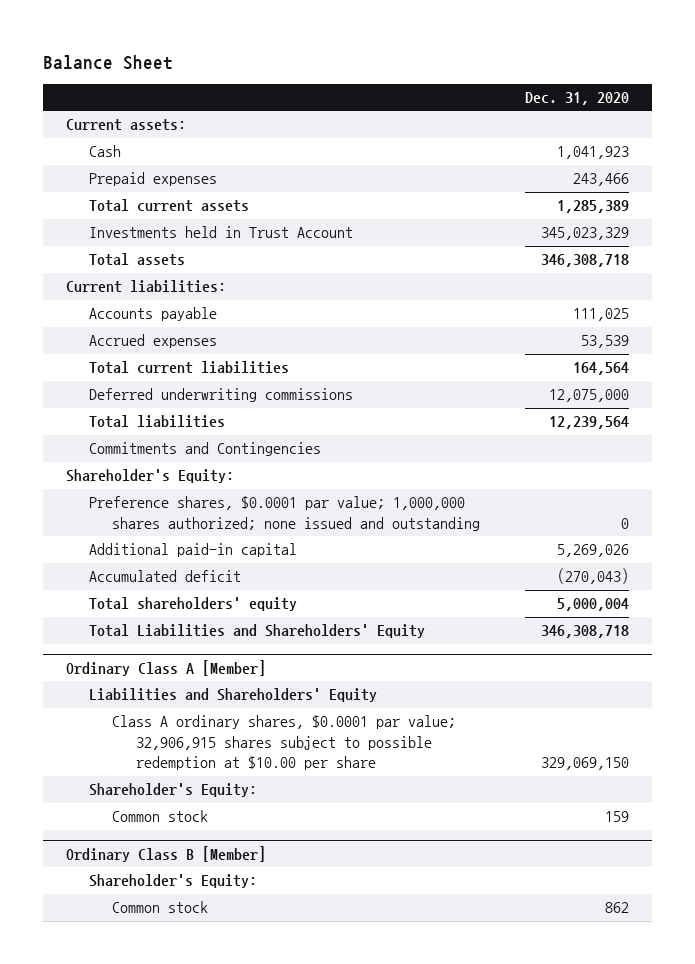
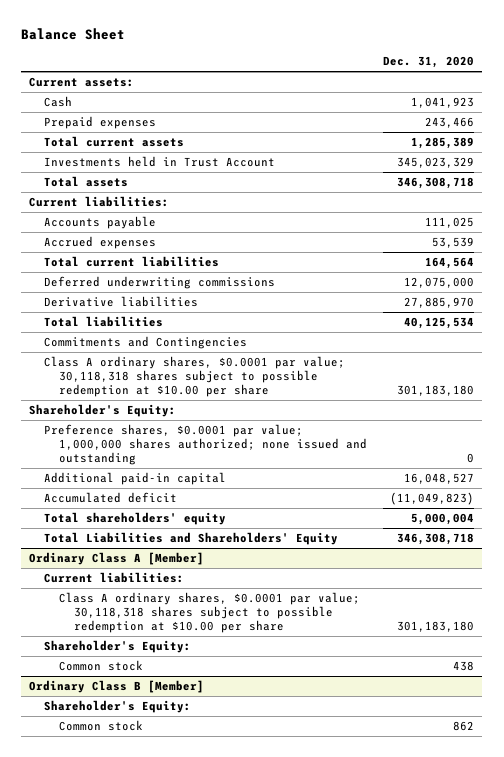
- Total liabilities | 12,239,564
+ Derivative liabilities | 27,885,970
+ Total liabilities | 40,125,534
+ Class A ordinary shares, $0.0001 par value; 30,118,318 shares subject to possible redemption at $10.00 per share | 301,183,180
- Additional paid-in capital | 5,269,026
- Accumulated deficit | (270,043)
+ Additional paid-in capital | 16,048,527
+ Accumulated deficit | (11,049,823)
@ Ordinary Class A [Member]
- Liabilities and Shareholders' Equity
- Class A ordinary shares, $0.0001 par value; 32,906,915 shares subject to possible redemption at $10.00 per share | 329,069,150
+ Current liabilities:
+ Class A ordinary shares, $0.0001 par value; 30,118,318 shares subject to possible redemption at $10.00 per share | 301,183,180
- Common stock | 159
+ Common stock | 438

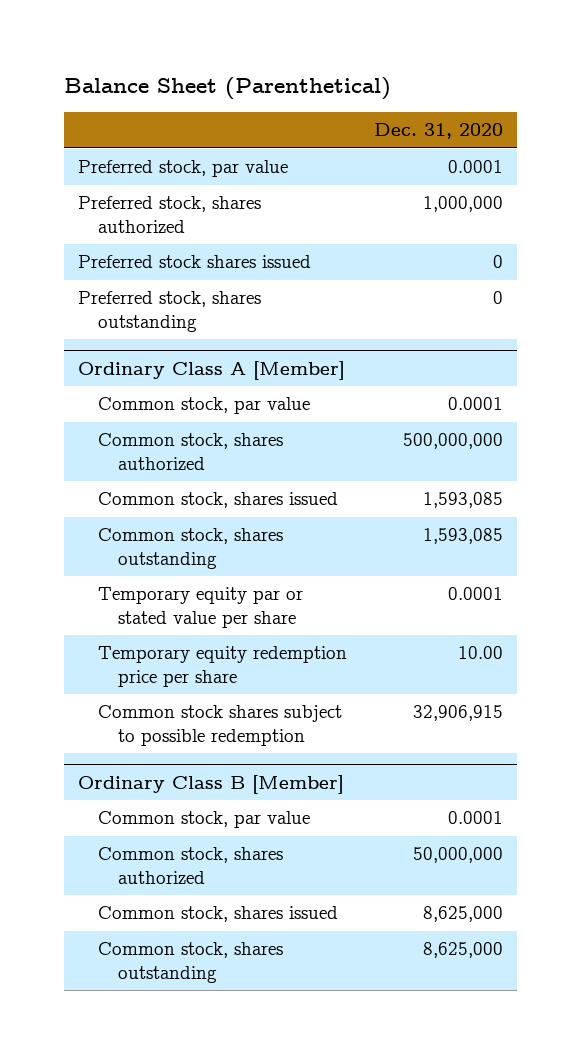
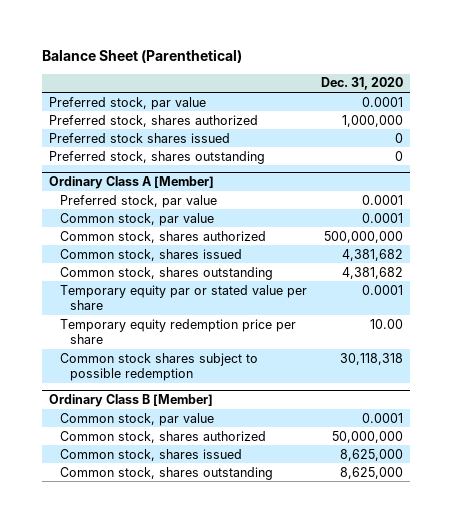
@ Ordinary Class A [Member]
+ Preferred stock, par value | 0.0001
- Common stock, shares issued | 1,593,085
- Common stock, shares outstanding | 1,593,085
+ Common stock, shares issued | 4,381,682
+ Common stock, shares outstanding | 4,381,682
- Common stock shares subject to possible redemption | 32,906,915
+ Common stock shares subject to possible redemption | 30,118,318

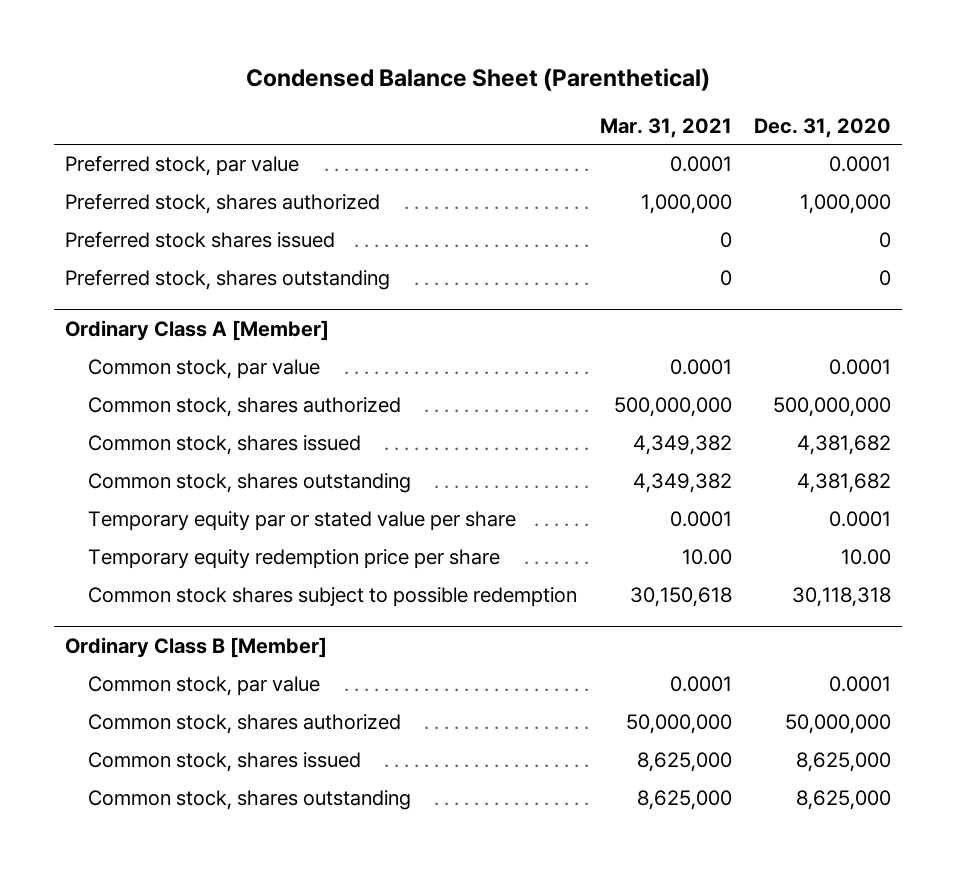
- Balance Sheet (Parenthetical)
+ Condensed Balance Sheet (Parenthetical)
- | Dec. 31, 2020
+ | Mar. 31, 2021 | Dec. 31, 2020
@ Ordinary Class A [Member]
- Preferred stock, par value | 0.0001

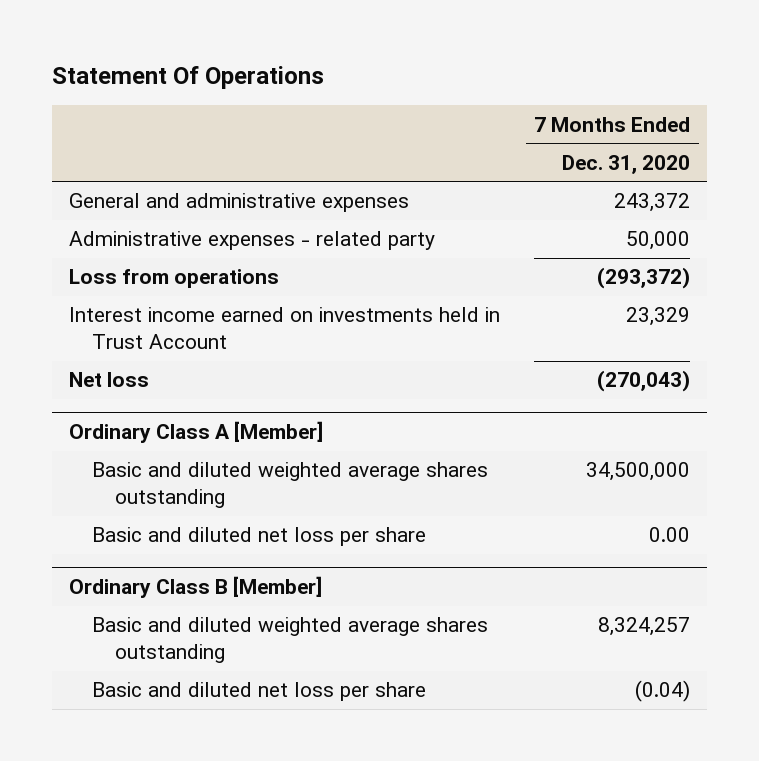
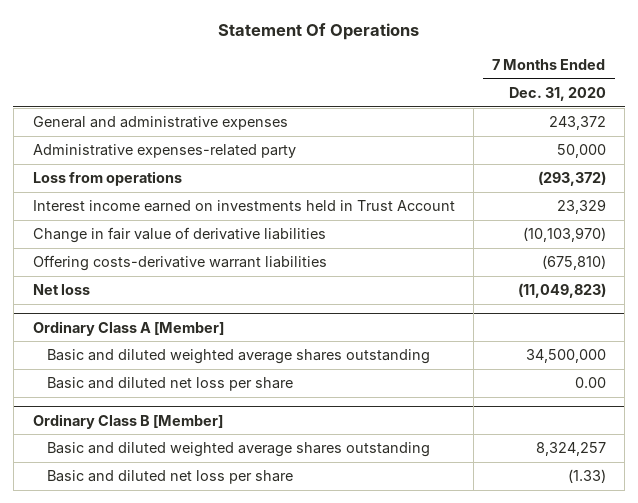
- Administrative expenses - related party | 50,000
+ Administrative expenses-related party | 50,000
- Net loss | (270,043)
+ Change in fair value of derivative liabilities | (10,103,970)
+ Offering costs-derivative warrant liabilities | (675,810)
+ Net loss | (11,049,823)
@ Ordinary Class B [Member]
- Basic and diluted net loss per share | (0.04)
+ Basic and diluted net loss per share | (1.33)

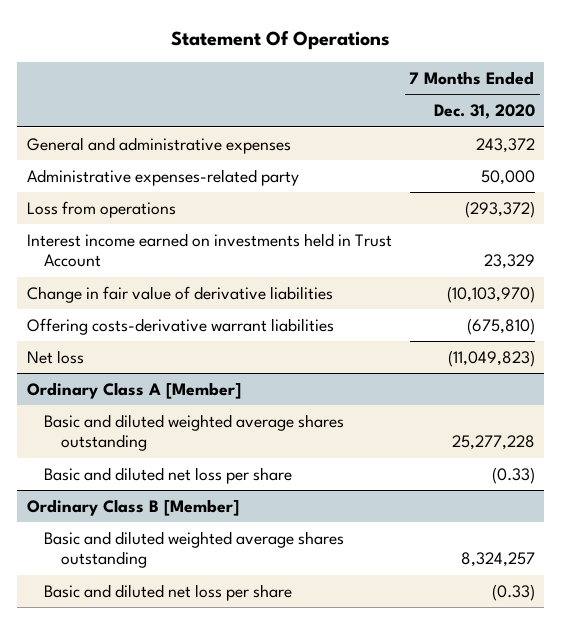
@ Ordinary Class A [Member]
- Basic and diluted weighted average shares outstanding | 34,500,000
- Basic and diluted net loss per share | 0.00
+ Basic and diluted weighted average shares outstanding | 25,277,228
+ Basic and diluted net loss per share | (0.33)
@ Ordinary Class B [Member]
- Basic and diluted net loss per share | (1.33)
+ Basic and diluted net loss per share | (0.33)

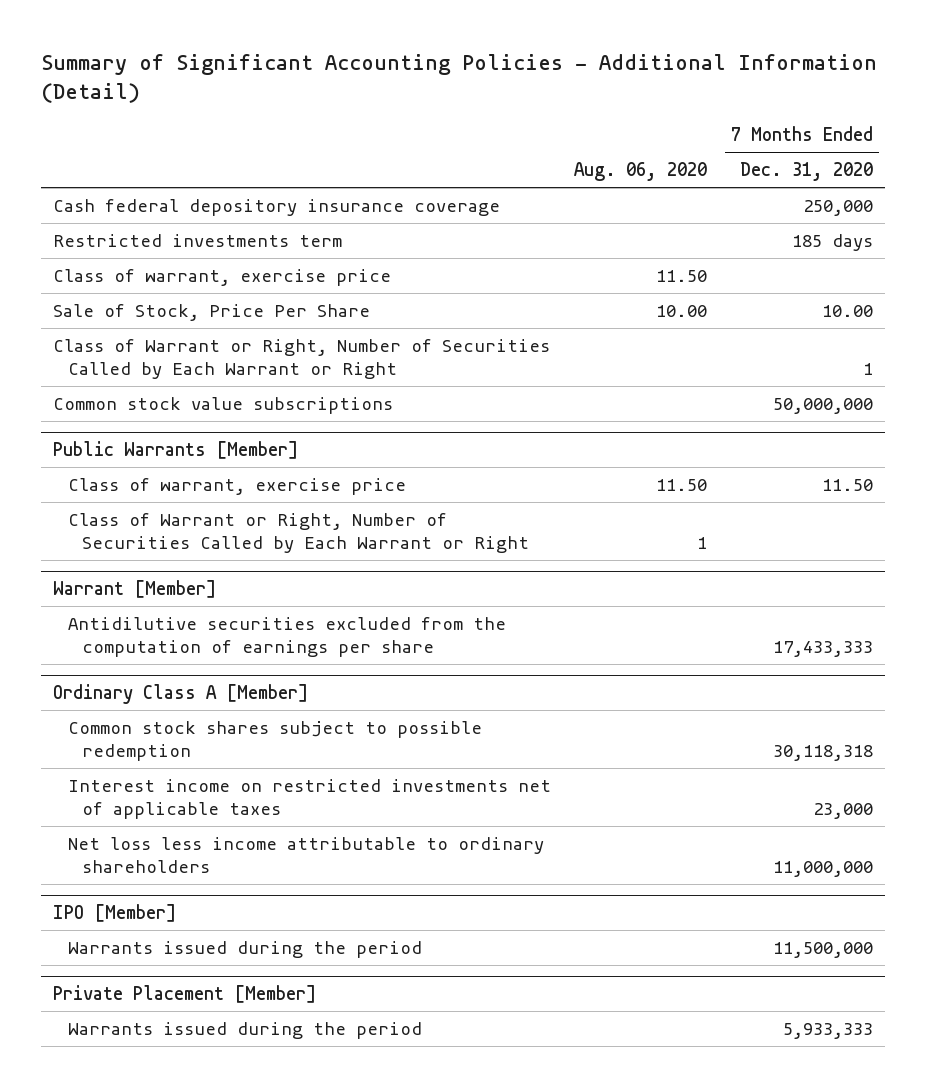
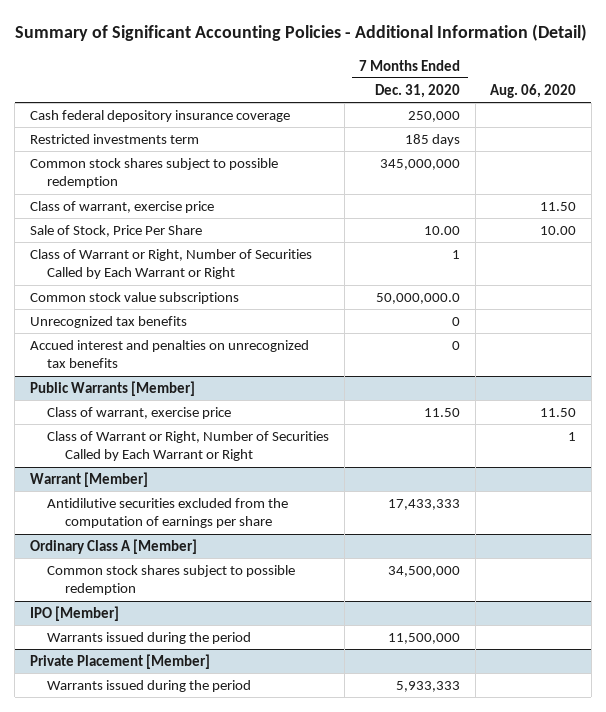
- | Aug. 06, 2020 | 7 Months Ended Dec. 31, 2020
+ | 7 Months Ended Dec. 31, 2020 | Aug. 06, 2020
+ Common stock shares subject to possible redemption | 345,000,000 |
- Common stock value subscriptions | | 50,000,000
+ Common stock value subscriptions | 50,000,000.0 |
+ Unrecognized tax benefits | 0 |
+ Accued interest and penalties on unrecognized tax benefits | 0 |
@ Ordinary Class A [Member]
- Common stock shares subject to possible redemption | | 30,118,318
- Interest income on restricted investments net of applicable taxes | | 23,000
- Net loss less income attributable to ordinary shareholders | | 11,000,000
+ Common stock shares subject to possible redemption | 34,500,000 |

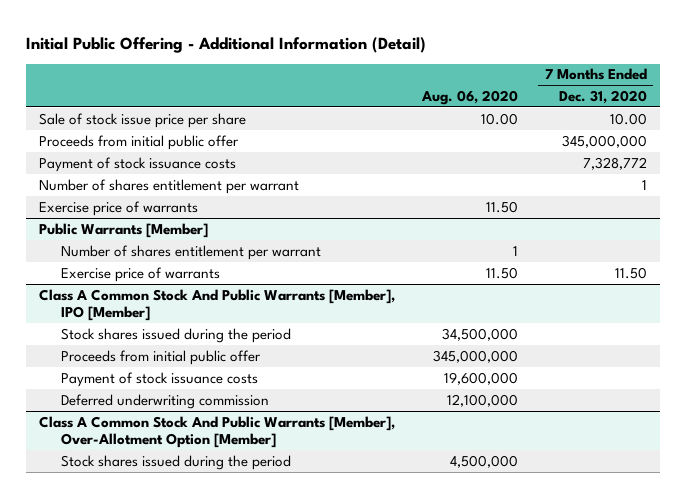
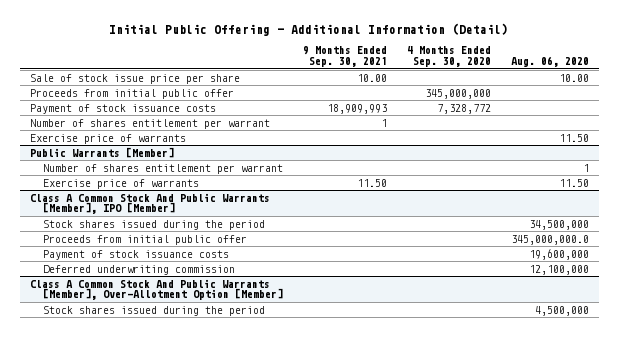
- | Aug. 06, 2020 | 7 Months Ended Dec. 31, 2020
+ | 9 Months Ended Sep. 30, 2021 | 4 Months Ended Sep. 30, 2020 | Aug. 06, 2020
@ Class A Common Stock And Public Warrants [Member], IPO [Member]
- Proceeds from initial public offer | 345,000,000 |
+ Proceeds from initial public offer | | | 345,000,000.0

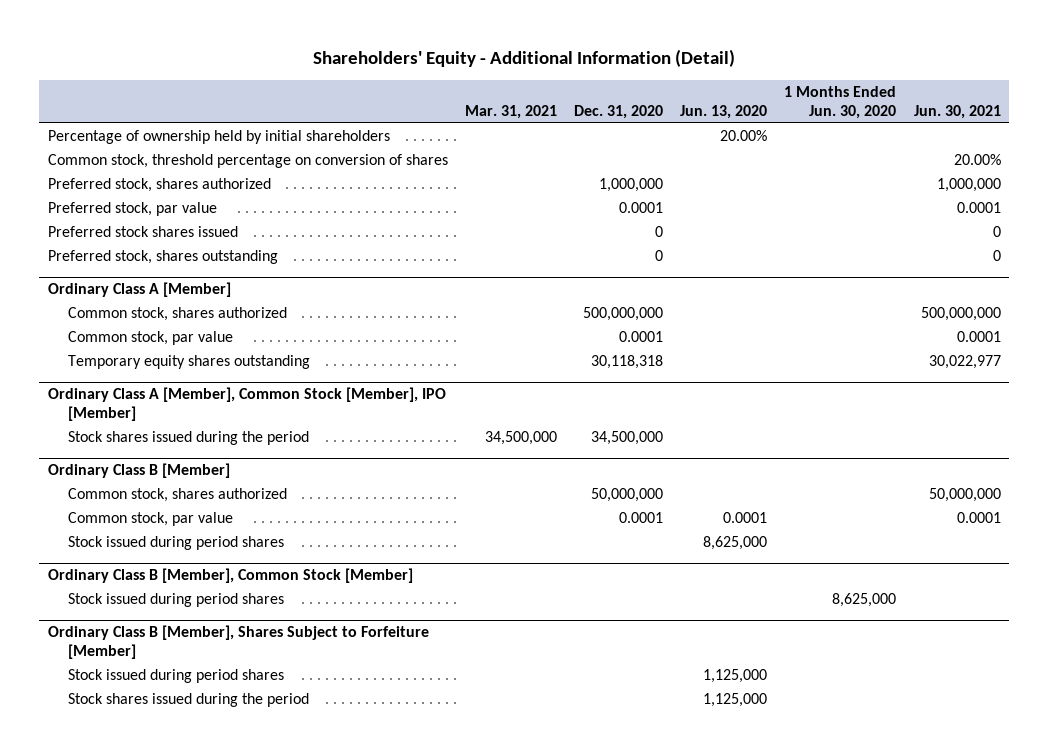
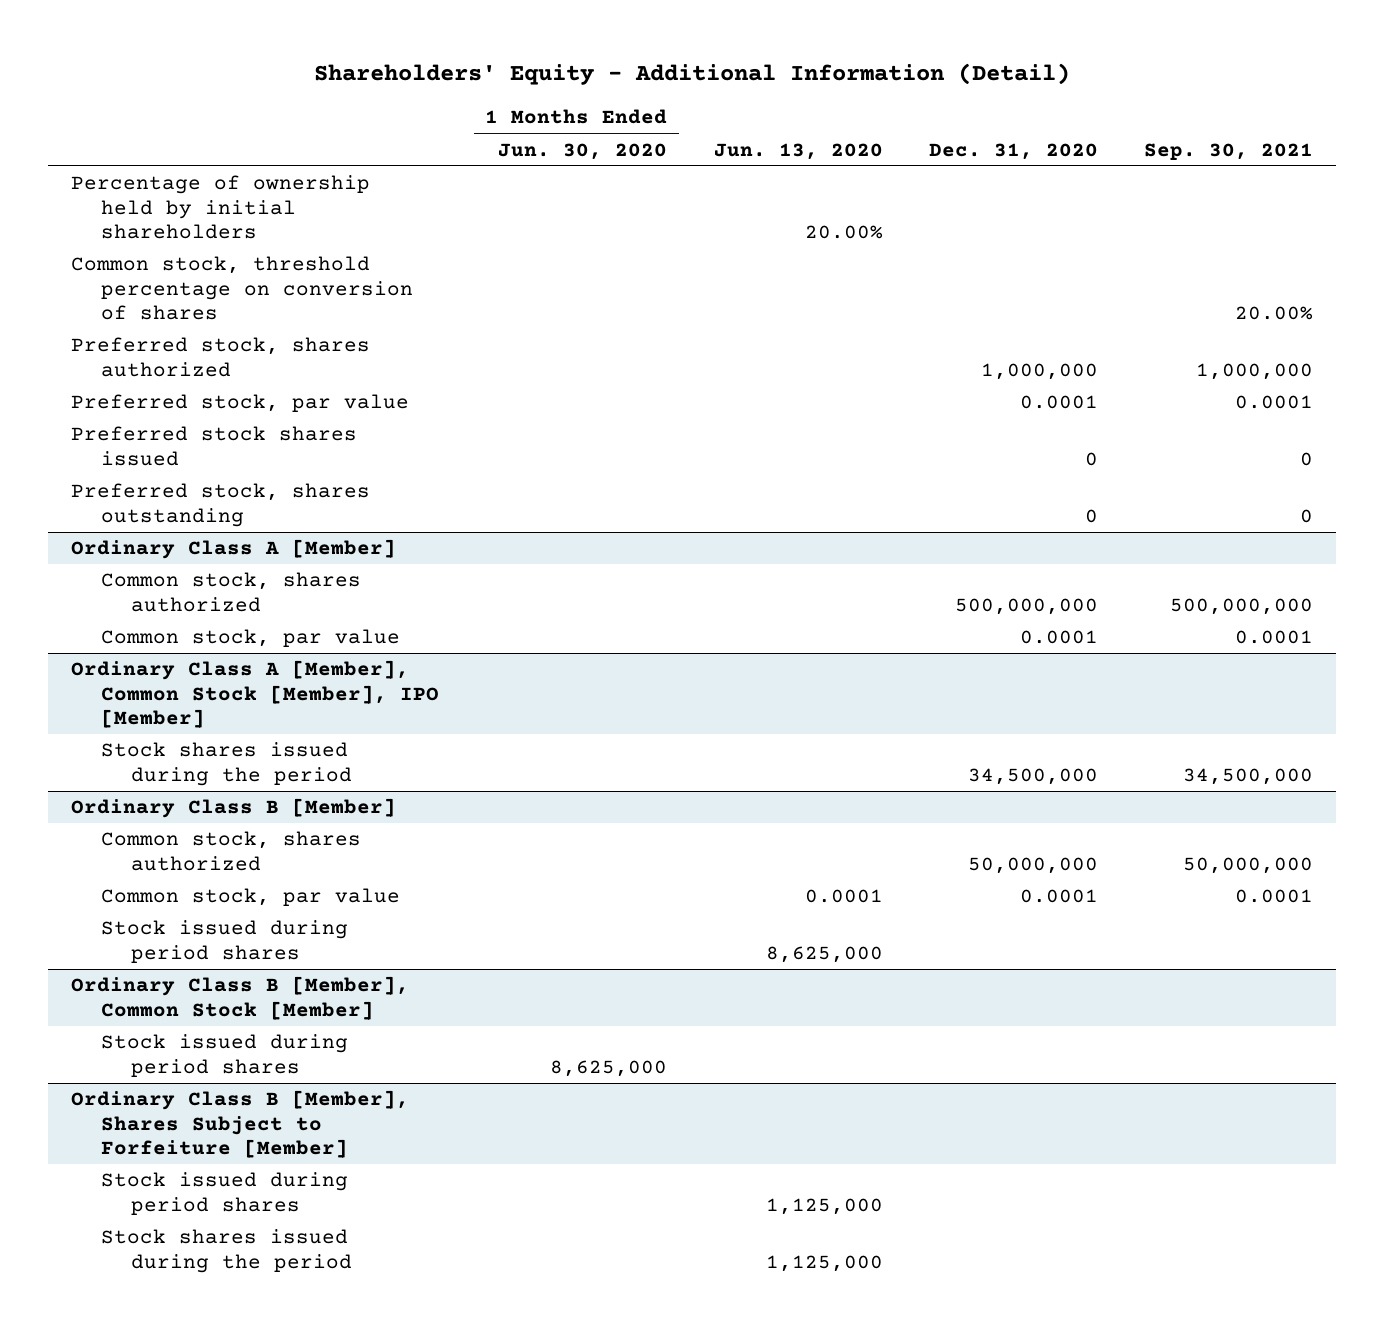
- | Mar. 31, 2021 | Dec. 31, 2020 | Jun. 13, 2020 | 1 Months Ended Jun. 30, 2020 | Jun. 30, 2021
+ | 1 Months Ended Jun. 30, 2020 | Jun. 13, 2020 | Dec. 31, 2020 | Sep. 30, 2021
@ Ordinary Class A [Member]
- Temporary equity shares outstanding | | 30,118,318 | | | 30,022,977

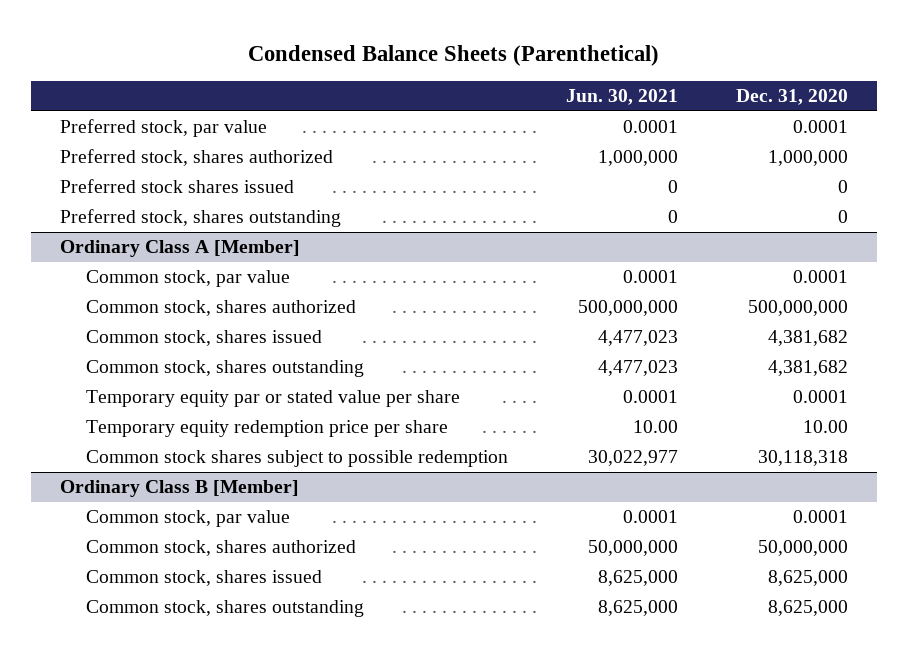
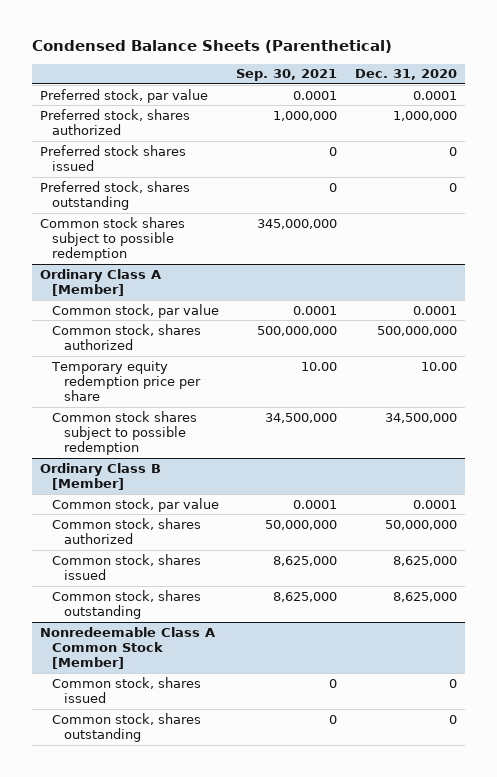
- | Jun. 30, 2021 | Dec. 31, 2020
+ | Sep. 30, 2021 | Dec. 31, 2020
+ Common stock shares subject to possible redemption | 345,000,000 |
@ Ordinary Class A [Member]
- Common stock, shares issued | 4,477,023 | 4,381,682
- Common stock, shares outstanding | 4,477,023 | 4,381,682
- Temporary equity par or stated value per share | 0.0001 | 0.0001
- Common stock shares subject to possible redemption | 30,022,977 | 30,118,318
+ Common stock shares subject to possible redemption | 34,500,000 | 34,500,000
+ Nonredeemable Class A Common Stock [Member]
+ Common stock, shares issued | 0 | 0
+ Common stock, shares outstanding | 0 | 0

